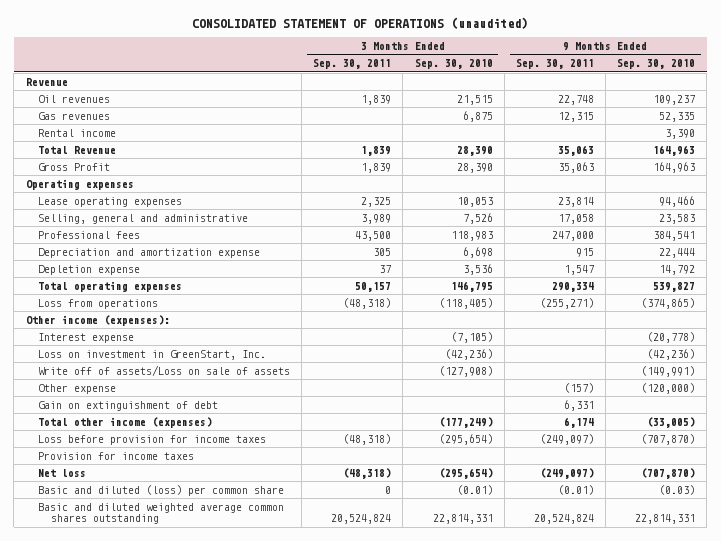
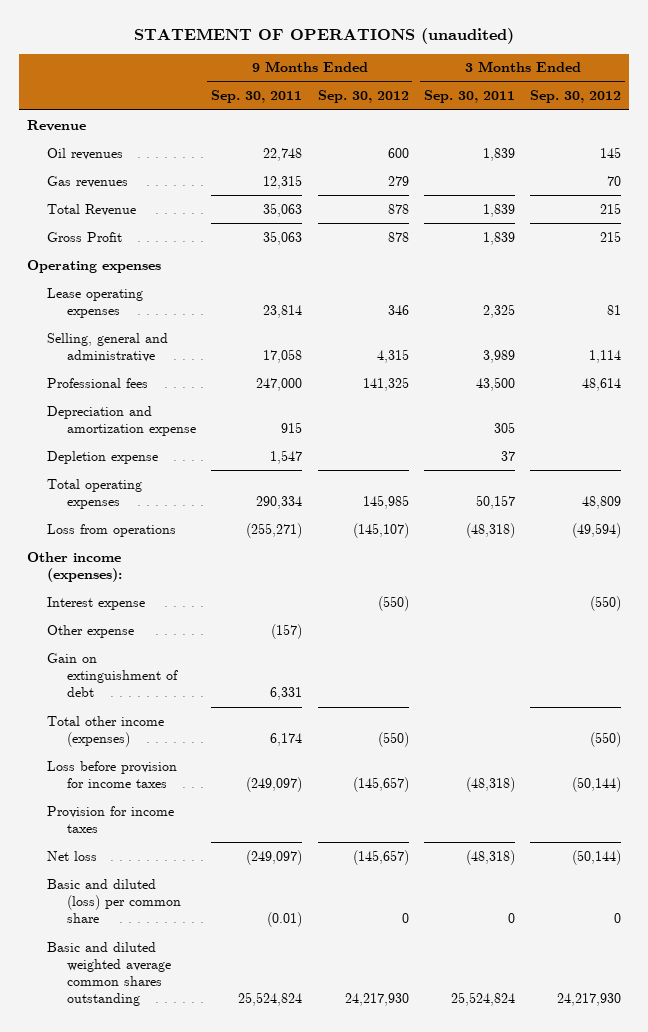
- CONSOLIDATED STATEMENT OF OPERATIONS (unaudited)
+ STATEMENT OF OPERATIONS (unaudited)
- | 3 Months Ended Sep. 30, 2011 | 3 Months Ended Sep. 30, 2010 | 9 Months Ended Sep. 30, 2011 | 9 Months Ended Sep. 30, 2010
+ | 9 Months Ended Sep. 30, 2011 | 9 Months Ended Sep. 30, 2012 | 3 Months Ended Sep. 30, 2011 | 3 Months Ended Sep. 30, 2012
- Rental income | | | | 3,390
- Loss on investment in GreenStart, Inc. | | (42,236) | | (42,236)
- Write off of assets/Loss on sale of assets | | (127,908) | | (149,991)
- Basic and diluted weighted average common shares outstanding | 20,524,824 | 22,814,331 | 20,524,824 | 22,814,331
+ Basic and diluted weighted average common shares outstanding | 25,524,824 | 24,217,930 | 25,524,824 | 24,217,930

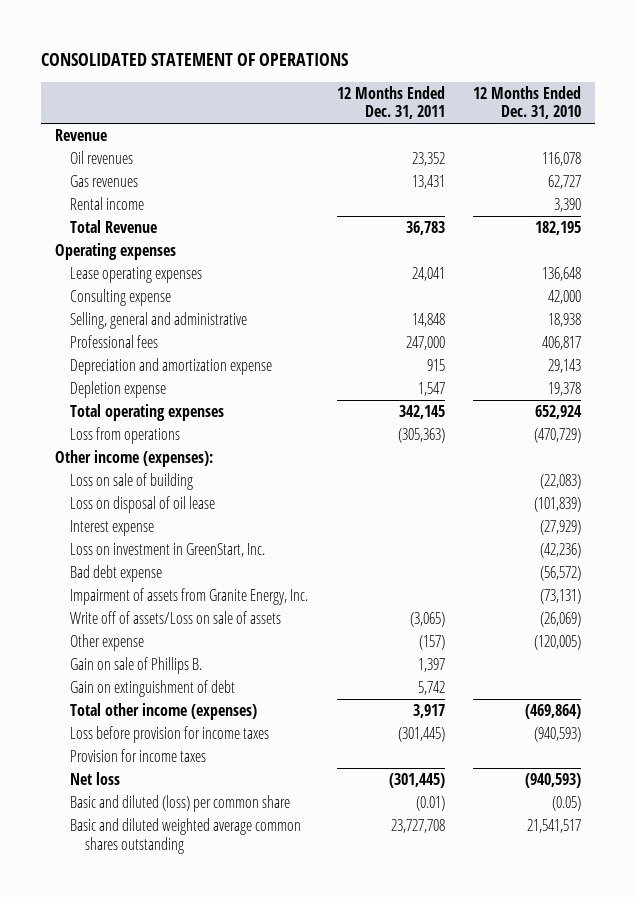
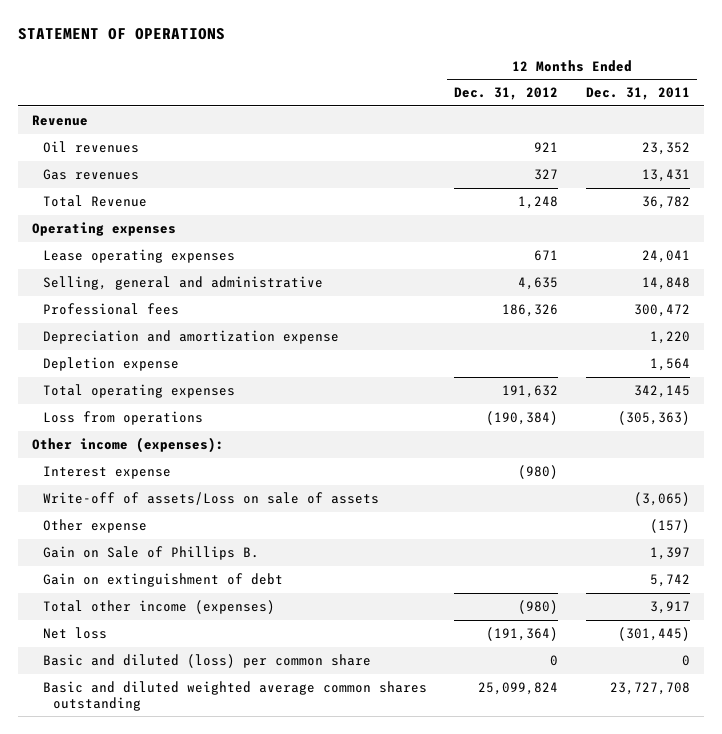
- CONSOLIDATED STATEMENT OF OPERATIONS
+ STATEMENT OF OPERATIONS
- | 12 Months Ended Dec. 31, 2011 | 12 Months Ended Dec. 31, 2010
+ | 12 Months Ended Dec. 31, 2012 | 12 Months Ended Dec. 31, 2011
- Rental income | | 3,390
- Total Revenue | 36,783 | 182,195
+ Total Revenue | 1,248 | 36,782
- Consulting expense | | 42,000
- Professional fees | 247,000 | 406,817
- Depreciation and amortization expense | 915 | 29,143
- Depletion expense | 1,547 | 19,378
+ Professional fees | 186,326 | 300,472
+ Depreciation and amortization expense | | 1,220
+ Depletion expense | | 1,564
- Loss on sale of building | | (22,083)
- Loss on disposal of oil lease | | (101,839)
- Loss on investment in GreenStart, Inc. | | (42,236)
- Bad debt expense | | (56,572)
- Impairment of assets from Granite Energy, Inc. | | (73,131)
- Write off of assets/Loss on sale of assets | (3,065) | (26,069)
+ Write-off of assets/Loss on sale of assets | | (3,065)
- Gain on sale of Phillips B. | 1,397 |
+ Gain on Sale of Phillips B. | | 1,397
- Loss before provision for income taxes | (301,445) | (940,593)
- Provision for income taxes
- Basic and diluted (loss) per common share | (0.01) | (0.05)
+ Basic and diluted (loss) per common share | 0 | 0

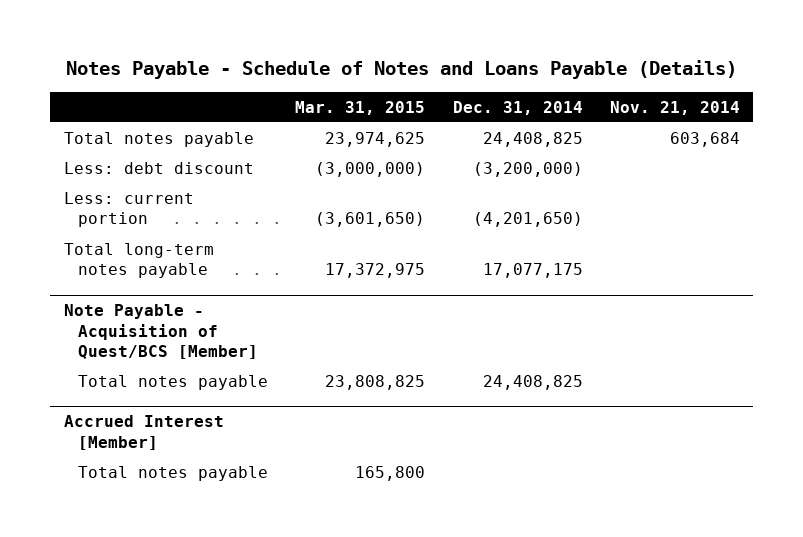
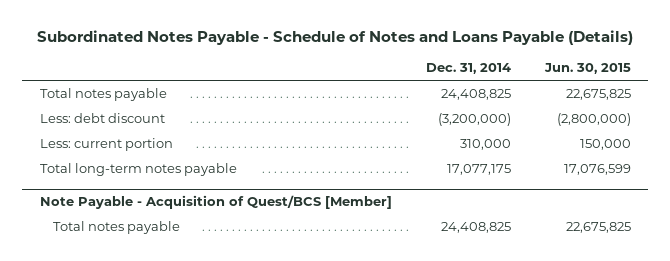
- Notes Payable - Schedule of Notes and Loans Payable (Details)
+ Subordinated Notes Payable - Schedule of Notes and Loans Payable (Details)
- | Mar. 31, 2015 | Dec. 31, 2014 | Nov. 21, 2014
+ | Dec. 31, 2014 | Jun. 30, 2015
- Less: current portion | (3,601,650) | (4,201,650) |
+ Less: current portion | 310,000 | 150,000
- Accrued Interest [Member]
- Total notes payable | 165,800 | |

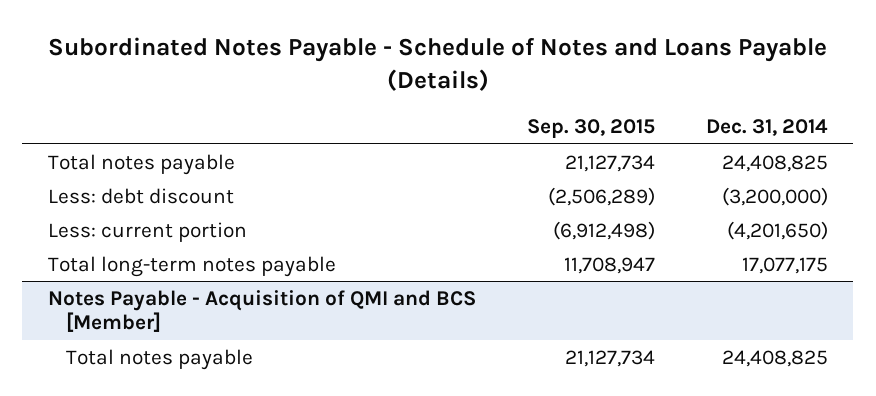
- | Dec. 31, 2014 | Jun. 30, 2015
+ | Sep. 30, 2015 | Dec. 31, 2014
- Less: current portion | 310,000 | 150,000
+ Less: current portion | (6,912,498) | (4,201,650)
- Note Payable - Acquisition of Quest/BCS [Member]
+ Notes Payable - Acquisition of QMI and BCS [Member]

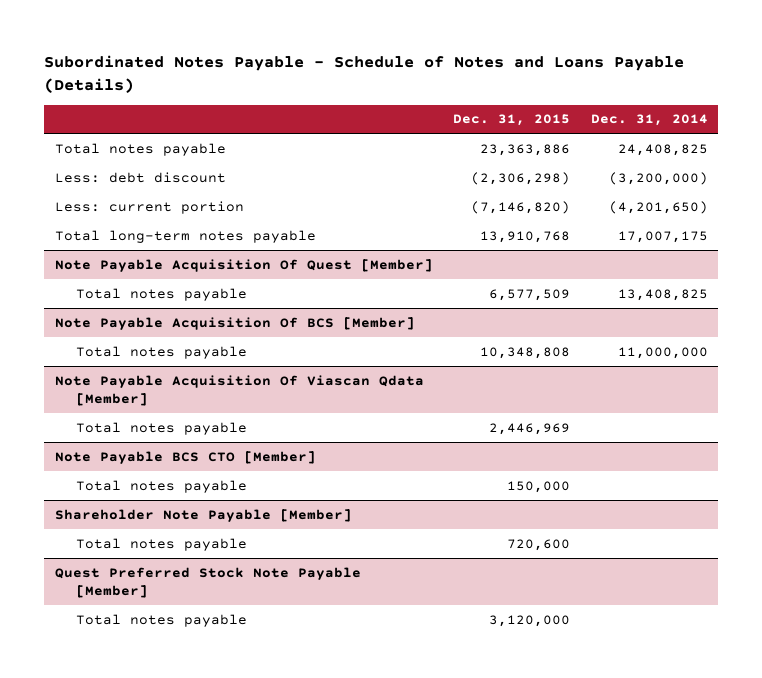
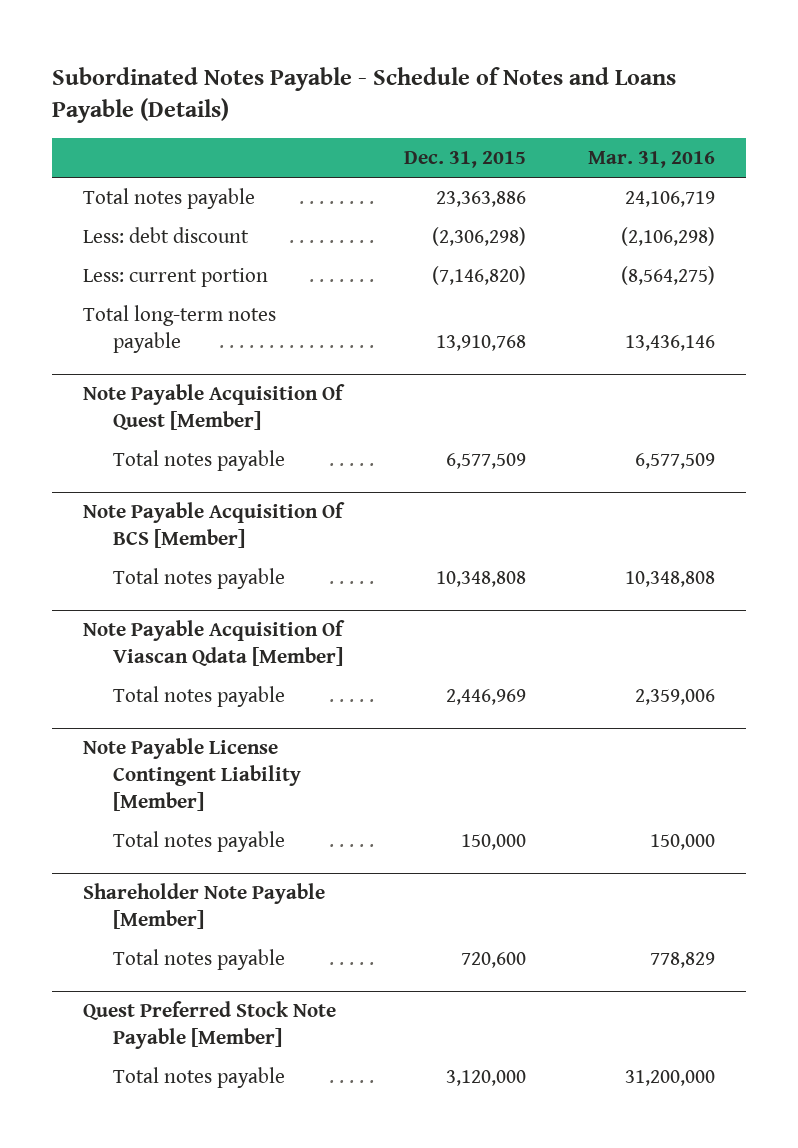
- | Dec. 31, 2015 | Dec. 31, 2014
+ | Dec. 31, 2015 | Mar. 31, 2016
- Note Payable BCS CTO [Member]
+ Note Payable License Contingent Liability [Member]

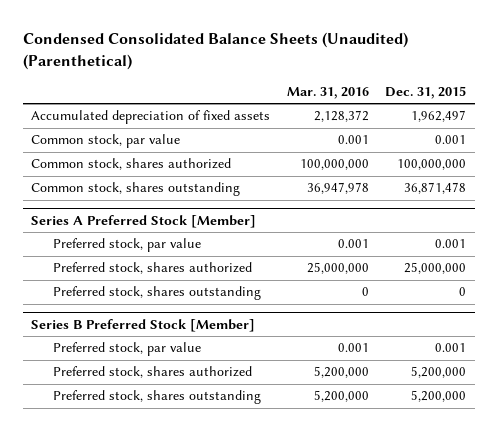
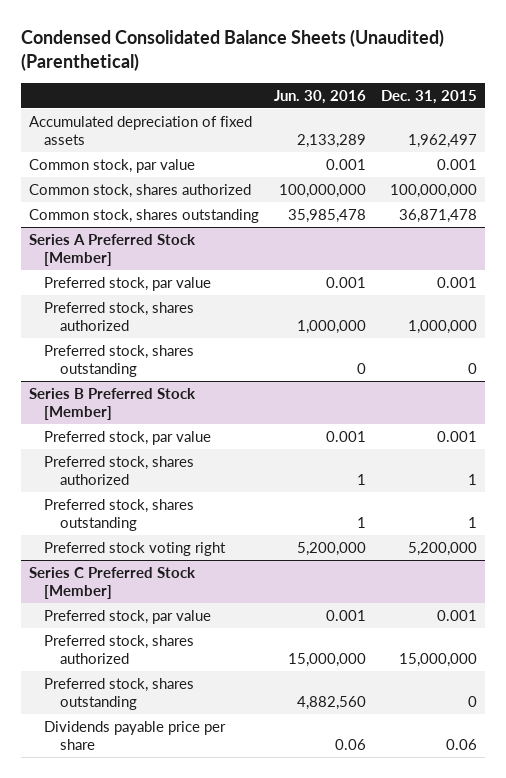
- | Mar. 31, 2016 | Dec. 31, 2015
+ | Jun. 30, 2016 | Dec. 31, 2015
@ Series A Preferred Stock [Member]
- Preferred stock, shares authorized | 25,000,000 | 25,000,000
+ Preferred stock, shares authorized | 1,000,000 | 1,000,000
@ Series B Preferred Stock [Member]
- Preferred stock, shares authorized | 5,200,000 | 5,200,000
- Preferred stock, shares outstanding | 5,200,000 | 5,200,000
+ Preferred stock, shares authorized | 1 | 1
+ Preferred stock, shares outstanding | 1 | 1
+ Preferred stock voting right | 5,200,000 | 5,200,000
+ Series C Preferred Stock [Member]
+ Preferred stock, par value | 0.001 | 0.001
+ Preferred stock, shares authorized | 15,000,000 | 15,000,000
+ Preferred stock, shares outstanding | 4,882,560 | 0
+ Dividends payable price per share | 0.06 | 0.06

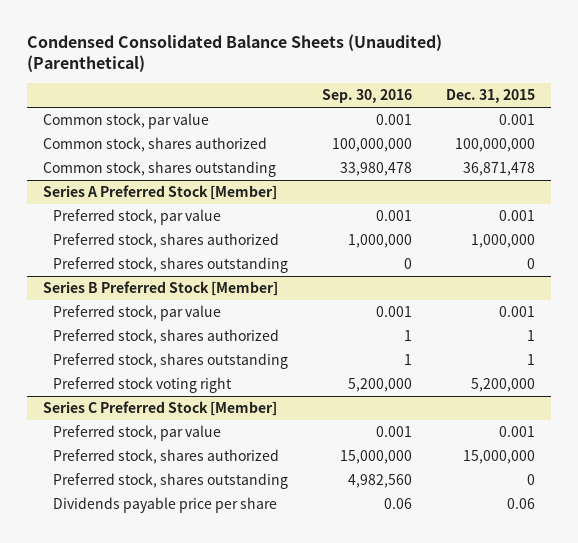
- | Jun. 30, 2016 | Dec. 31, 2015
+ | Sep. 30, 2016 | Dec. 31, 2015
- Accumulated depreciation of fixed assets | 2,133,289 | 1,962,497

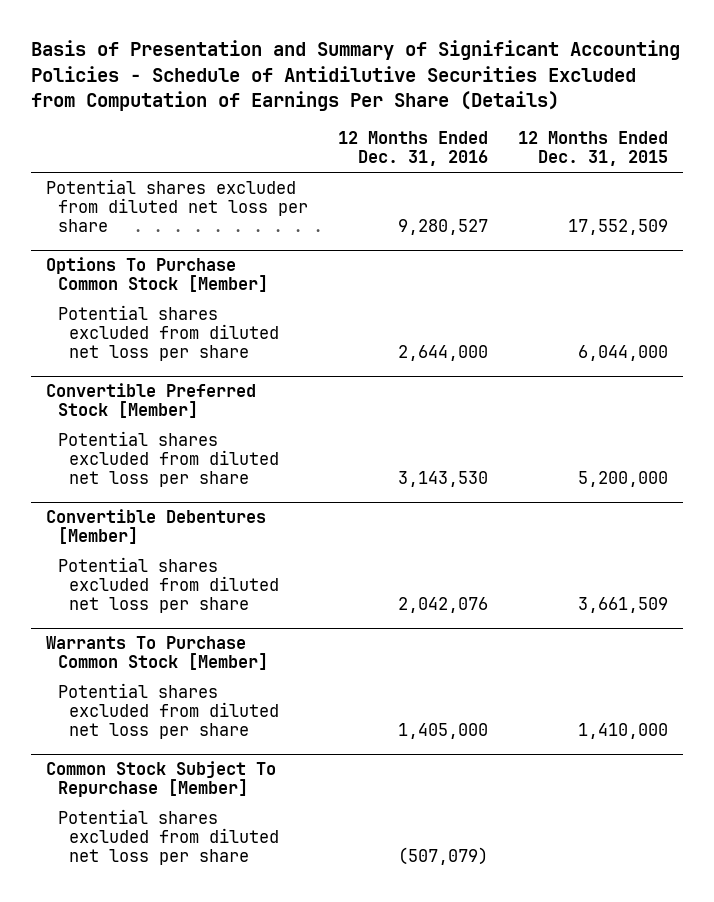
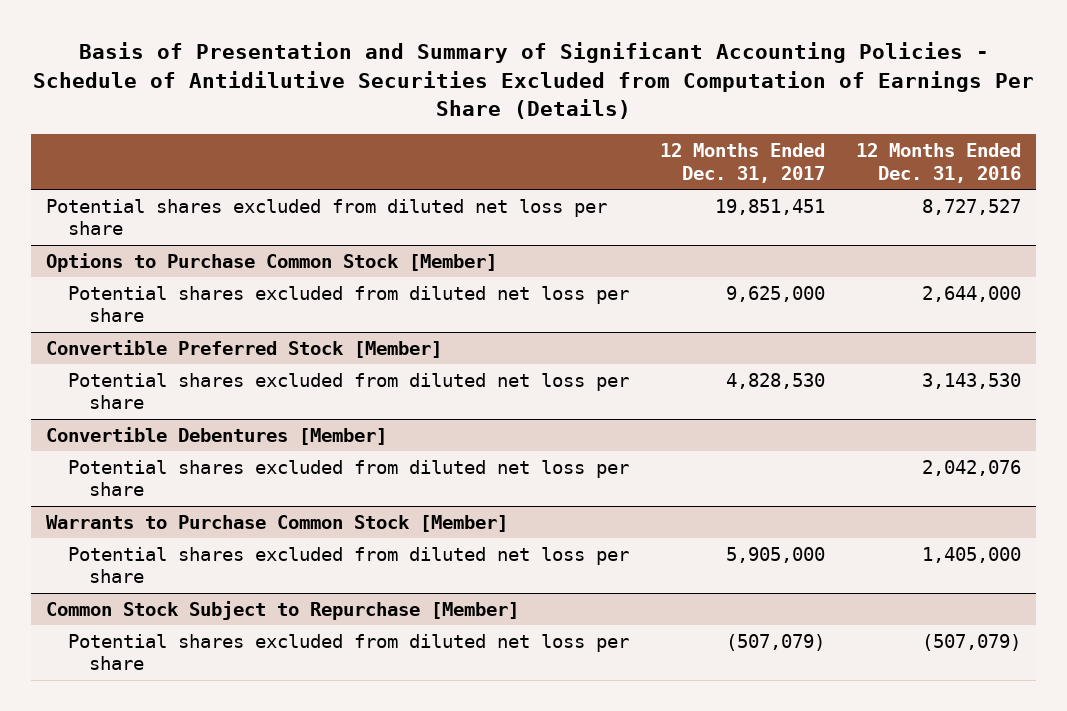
- | 12 Months Ended Dec. 31, 2016 | 12 Months Ended Dec. 31, 2015
+ | 12 Months Ended Dec. 31, 2017 | 12 Months Ended Dec. 31, 2016
- Potential shares excluded from diluted net loss per share | 9,280,527 | 17,552,509
- Options To Purchase Common Stock [Member]
+ Potential shares excluded from diluted net loss per share | 19,851,451 | 8,727,527
+ Options to Purchase Common Stock [Member]
- Warrants To Purchase Common Stock [Member]
+ Warrants to Purchase Common Stock [Member]
- Common Stock Subject To Repurchase [Member]
+ Common Stock Subject to Repurchase [Member]

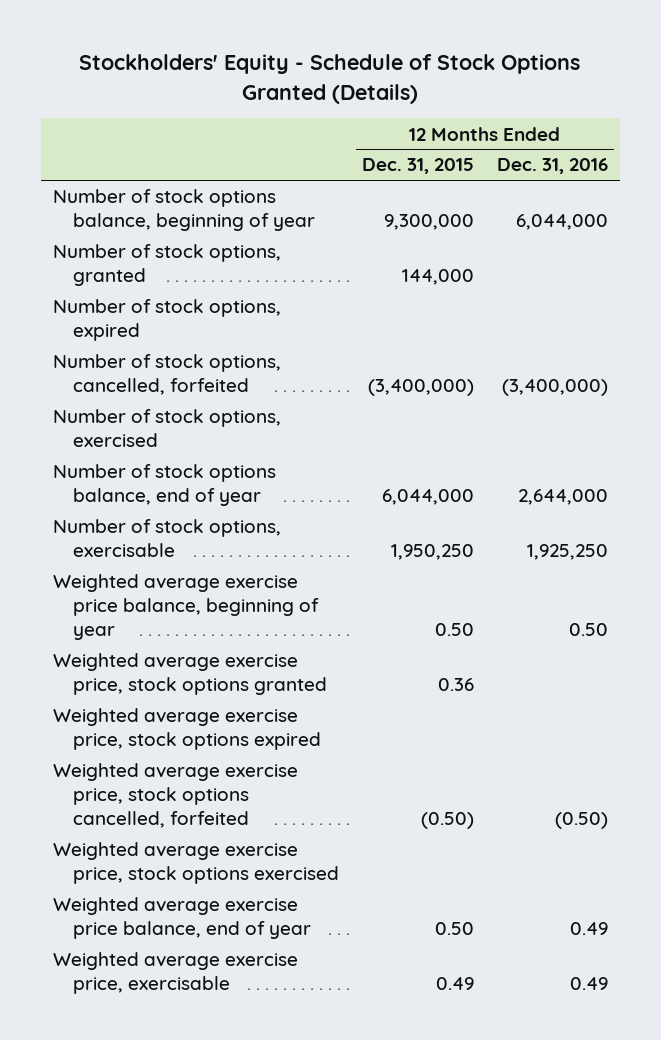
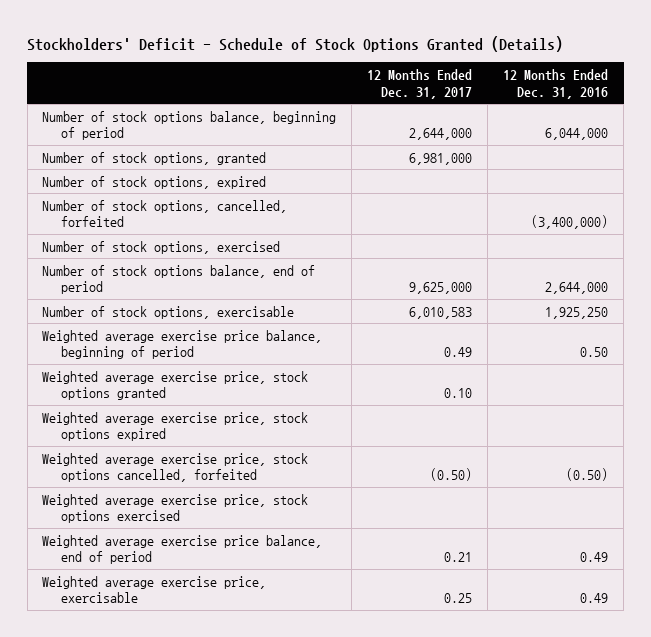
- Stockholders' Equity - Schedule of Stock Options Granted (Details)
+ Stockholders' Deficit - Schedule of Stock Options Granted (Details)
- | 12 Months Ended Dec. 31, 2015 | 12 Months Ended Dec. 31, 2016
+ | 12 Months Ended Dec. 31, 2017 | 12 Months Ended Dec. 31, 2016
- Number of stock options balance, beginning of year | 9,300,000 | 6,044,000
+ Number of stock options balance, beginning of period | 2,644,000 | 6,044,000
- Number of stock options balance, end of year | 6,044,000 | 2,644,000
+ Number of stock options balance, end of period | 9,625,000 | 2,644,000
- Weighted average exercise price balance, beginning of year | 0.50 | 0.50
+ Weighted average exercise price balance, beginning of period | 0.49 | 0.50
- Weighted average exercise price balance, end of year | 0.50 | 0.49
+ Weighted average exercise price balance, end of period | 0.21 | 0.49

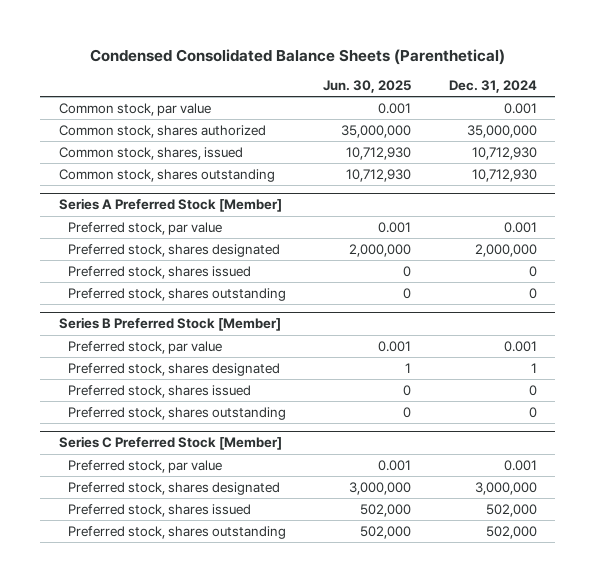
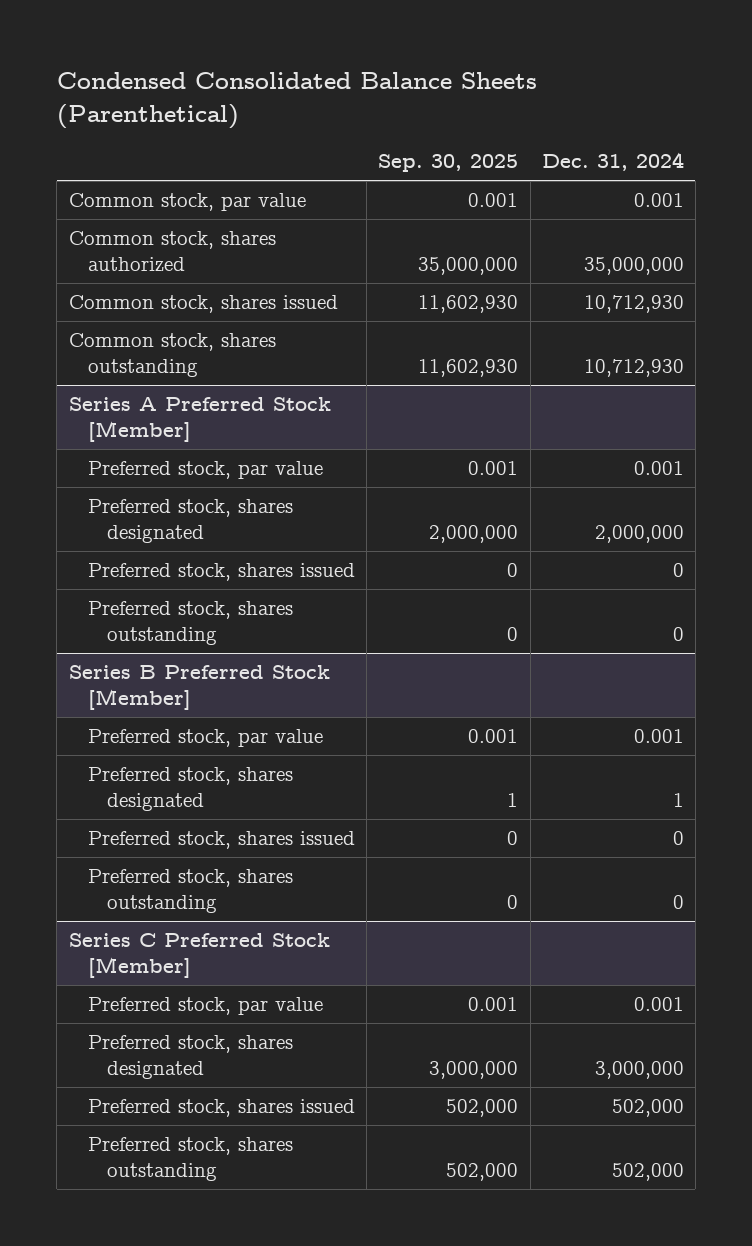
- | Jun. 30, 2025 | Dec. 31, 2024
+ | Sep. 30, 2025 | Dec. 31, 2024
- Common stock, shares, issued | 10,712,930 | 10,712,930
+ Common stock, shares issued | 11,602,930 | 10,712,930

